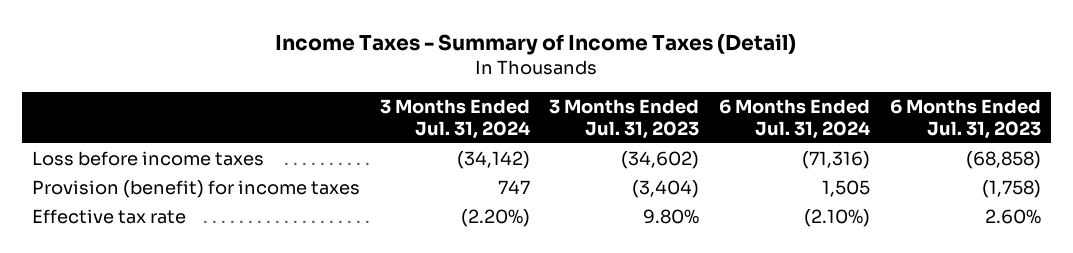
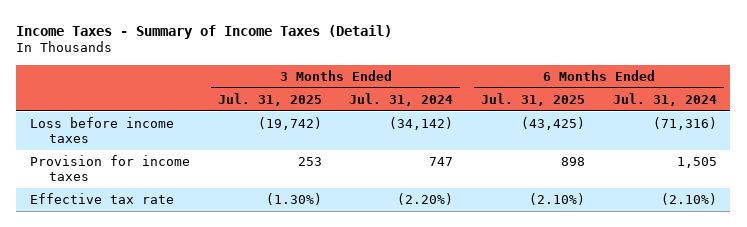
- | 3 Months Ended Jul. 31, 2024 | 3 Months Ended Jul. 31, 2023 | 6 Months Ended Jul. 31, 2024 | 6 Months Ended Jul. 31, 2023
+ | 3 Months Ended Jul. 31, 2025 | 3 Months Ended Jul. 31, 2024 | 6 Months Ended Jul. 31, 2025 | 6 Months Ended Jul. 31, 2024
- Provision (benefit) for income taxes | 747 | (3,404) | 1,505 | (1,758)
+ Provision for income taxes | 253 | 747 | 898 | 1,505

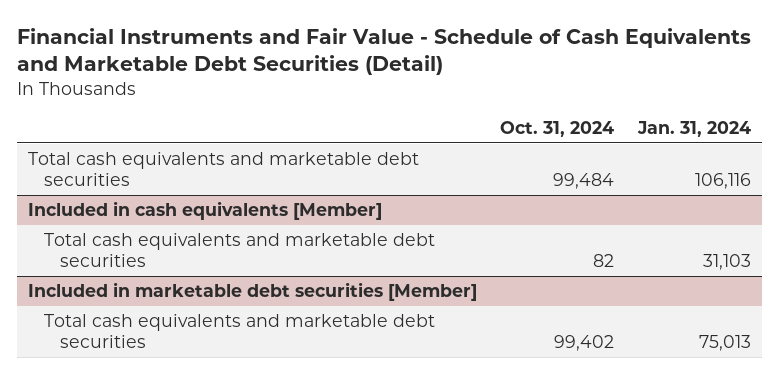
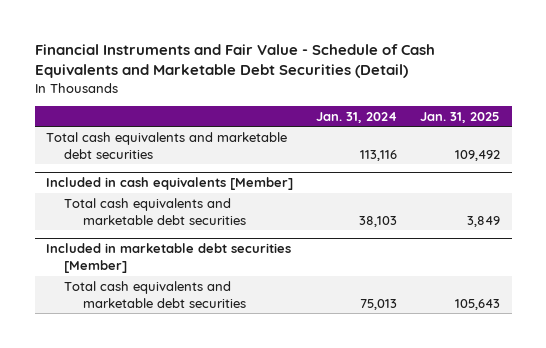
- | Oct. 31, 2024 | Jan. 31, 2024
+ | Jan. 31, 2024 | Jan. 31, 2025
- Total cash equivalents and marketable debt securities | 99,484 | 106,116
+ Total cash equivalents and marketable debt securities | 113,116 | 109,492
@ Included in cash equivalents [Member]
- Total cash equivalents and marketable debt securities | 82 | 31,103
+ Total cash equivalents and marketable debt securities | 38,103 | 3,849

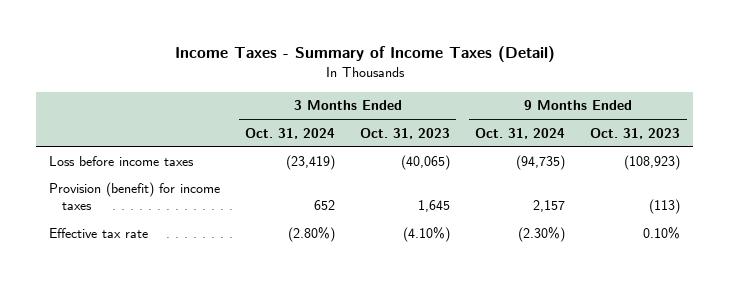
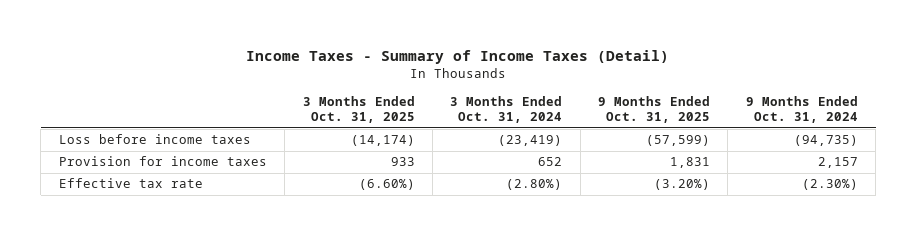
- | 3 Months Ended Oct. 31, 2024 | 3 Months Ended Oct. 31, 2023 | 9 Months Ended Oct. 31, 2024 | 9 Months Ended Oct. 31, 2023
+ | 3 Months Ended Oct. 31, 2025 | 3 Months Ended Oct. 31, 2024 | 9 Months Ended Oct. 31, 2025 | 9 Months Ended Oct. 31, 2024
- Provision (benefit) for income taxes | 652 | 1,645 | 2,157 | (113)
+ Provision for income taxes | 933 | 652 | 1,831 | 2,157

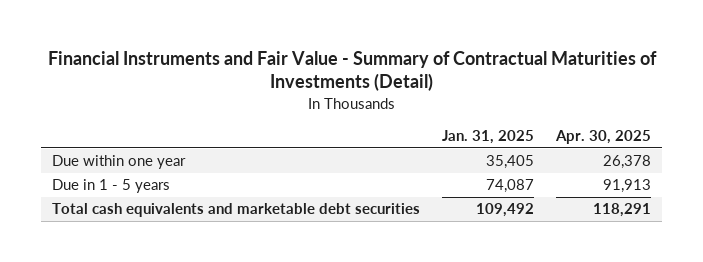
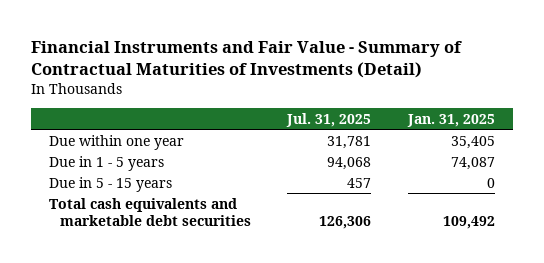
- | Jan. 31, 2025 | Apr. 30, 2025
+ | Jul. 31, 2025 | Jan. 31, 2025
+ Due in 5 - 15 years | 457 | 0

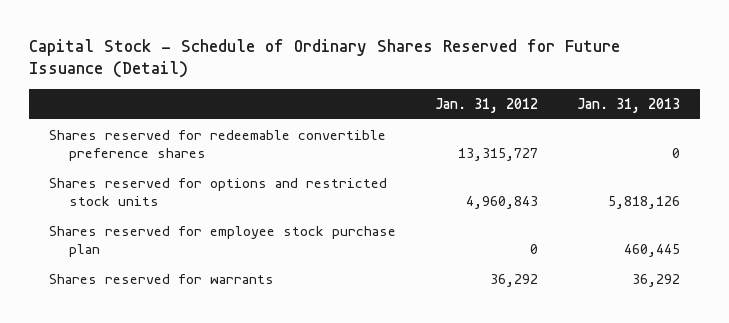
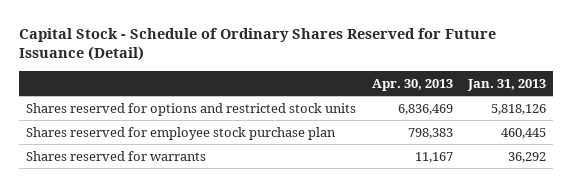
- | Jan. 31, 2012 | Jan. 31, 2013
+ | Apr. 30, 2013 | Jan. 31, 2013
- Shares reserved for redeemable convertible preference shares | 13,315,727 | 0

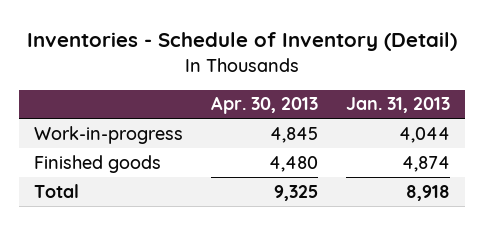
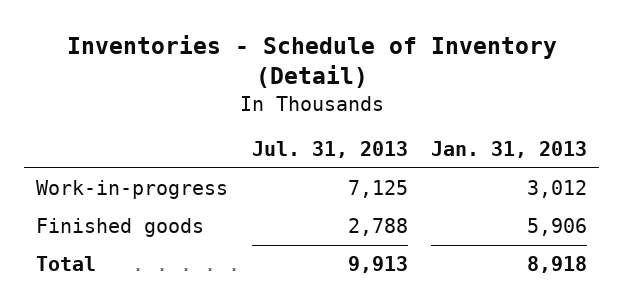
- | Apr. 30, 2013 | Jan. 31, 2013
+ | Jul. 31, 2013 | Jan. 31, 2013
- Work-in-progress | 4,845 | 4,044
- Finished goods | 4,480 | 4,874
+ Work-in-progress | 7,125 | 3,012
+ Finished goods | 2,788 | 5,906

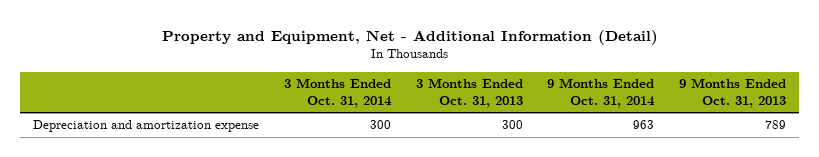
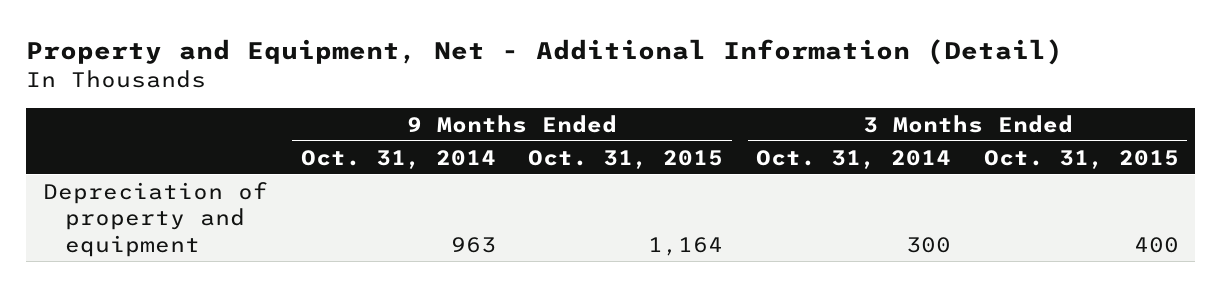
- | 3 Months Ended Oct. 31, 2014 | 3 Months Ended Oct. 31, 2013 | 9 Months Ended Oct. 31, 2014 | 9 Months Ended Oct. 31, 2013
+ | 9 Months Ended Oct. 31, 2014 | 9 Months Ended Oct. 31, 2015 | 3 Months Ended Oct. 31, 2014 | 3 Months Ended Oct. 31, 2015
- Depreciation and amortization expense | 300 | 300 | 963 | 789
+ Depreciation of property and equipment | 963 | 1,164 | 300 | 400

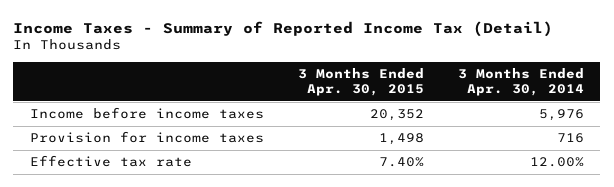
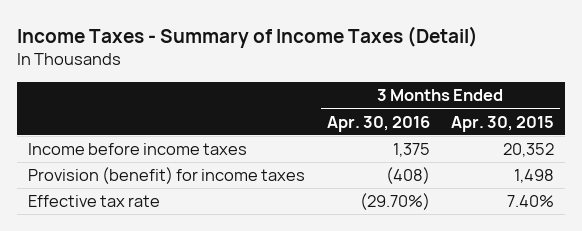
- Income Taxes - Summary of Reported Income Tax (Detail)
+ Income Taxes - Summary of Income Taxes (Detail)
- | 3 Months Ended Apr. 30, 2015 | 3 Months Ended Apr. 30, 2014
+ | 3 Months Ended Apr. 30, 2016 | 3 Months Ended Apr. 30, 2015
- Provision for income taxes | 1,498 | 716
+ Provision (benefit) for income taxes | (408) | 1,498

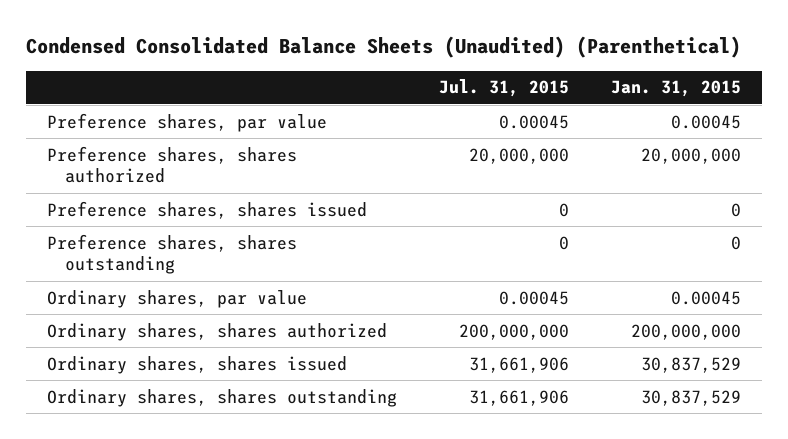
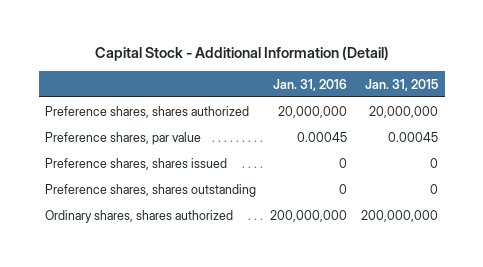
- Condensed Consolidated Balance Sheets (Unaudited) (Parenthetical)
+ Capital Stock - Additional Information (Detail)
- | Jul. 31, 2015 | Jan. 31, 2015
+ | Jan. 31, 2016 | Jan. 31, 2015
moved down: Preference shares, par value | 0.00045 | 0.00045
- Ordinary shares, par value | 0.00045 | 0.00045
- Ordinary shares, shares issued | 31,661,906 | 30,837,529
- Ordinary shares, shares outstanding | 31,661,906 | 30,837,529

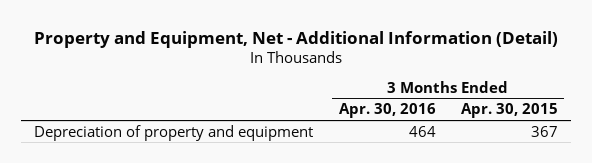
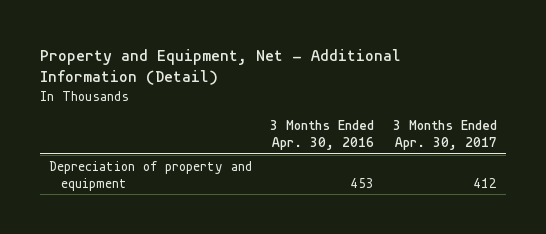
- | 3 Months Ended Apr. 30, 2016 | 3 Months Ended Apr. 30, 2015
+ | 3 Months Ended Apr. 30, 2016 | 3 Months Ended Apr. 30, 2017
- Depreciation of property and equipment | 464 | 367
+ Depreciation of property and equipment | 453 | 412

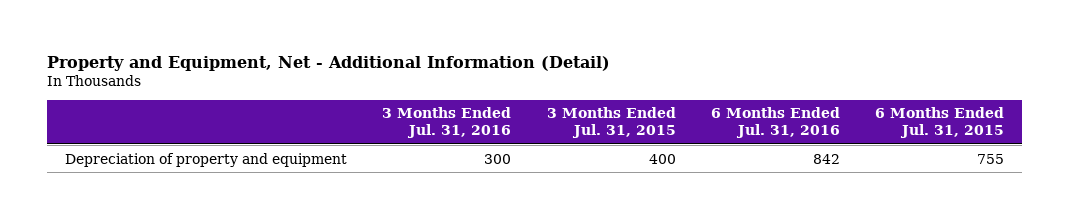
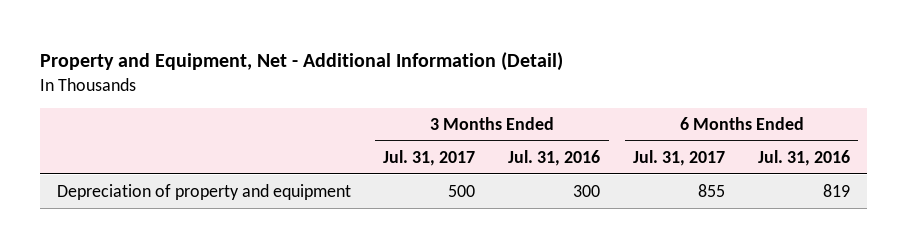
- | 3 Months Ended Jul. 31, 2016 | 3 Months Ended Jul. 31, 2015 | 6 Months Ended Jul. 31, 2016 | 6 Months Ended Jul. 31, 2015
+ | 3 Months Ended Jul. 31, 2017 | 3 Months Ended Jul. 31, 2016 | 6 Months Ended Jul. 31, 2017 | 6 Months Ended Jul. 31, 2016
- Depreciation of property and equipment | 300 | 400 | 842 | 755
+ Depreciation of property and equipment | 500 | 300 | 855 | 819

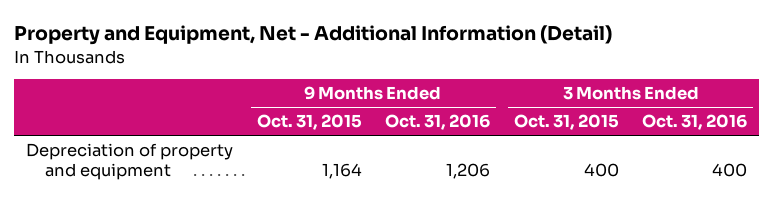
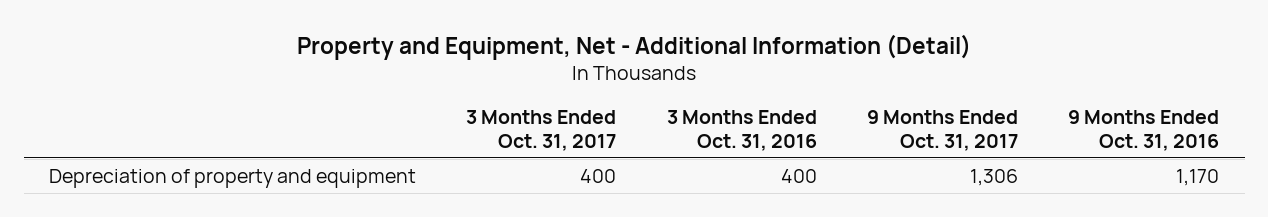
- | 9 Months Ended Oct. 31, 2015 | 9 Months Ended Oct. 31, 2016 | 3 Months Ended Oct. 31, 2015 | 3 Months Ended Oct. 31, 2016
+ | 3 Months Ended Oct. 31, 2017 | 3 Months Ended Oct. 31, 2016 | 9 Months Ended Oct. 31, 2017 | 9 Months Ended Oct. 31, 2016
- Depreciation of property and equipment | 1,164 | 1,206 | 400 | 400
+ Depreciation of property and equipment | 400 | 400 | 1,306 | 1,170

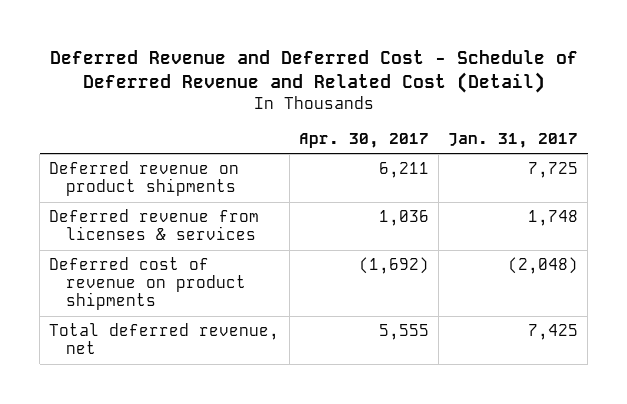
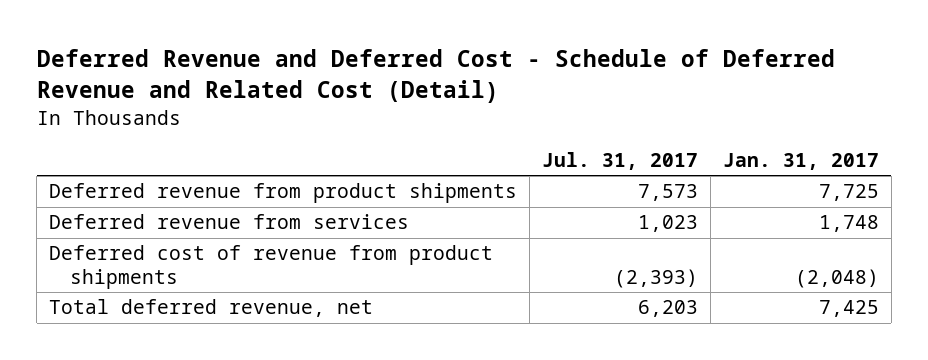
- | Apr. 30, 2017 | Jan. 31, 2017
+ | Jul. 31, 2017 | Jan. 31, 2017
- Deferred revenue on product shipments | 6,211 | 7,725
- Deferred revenue from licenses & services | 1,036 | 1,748
- Deferred cost of revenue on product shipments | (1,692) | (2,048)
+ Deferred revenue from product shipments | 7,573 | 7,725
+ Deferred revenue from services | 1,023 | 1,748
+ Deferred cost of revenue from product shipments | (2,393) | (2,048)

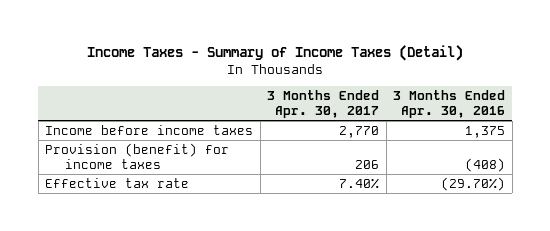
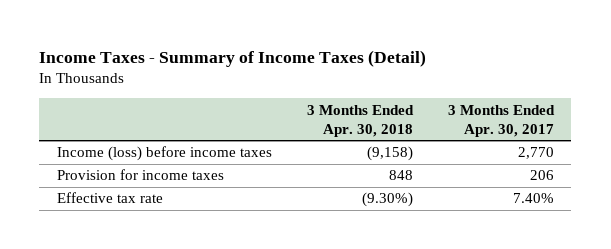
- | 3 Months Ended Apr. 30, 2017 | 3 Months Ended Apr. 30, 2016
+ | 3 Months Ended Apr. 30, 2018 | 3 Months Ended Apr. 30, 2017
- Income before income taxes | 2,770 | 1,375
- Provision (benefit) for income taxes | 206 | (408)
+ Income (loss) before income taxes | (9,158) | 2,770
+ Provision for income taxes | 848 | 206

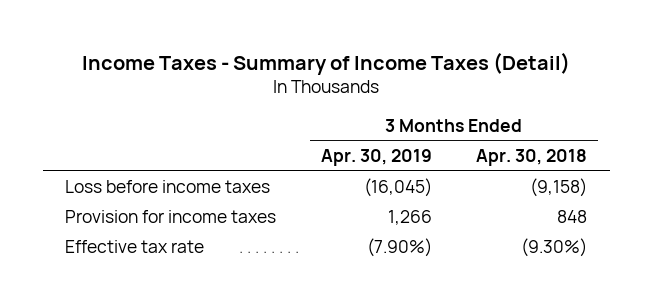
- | 3 Months Ended Apr. 30, 2018 | 3 Months Ended Apr. 30, 2017
+ | 3 Months Ended Apr. 30, 2019 | 3 Months Ended Apr. 30, 2018
- Income (loss) before income taxes | (9,158) | 2,770
+ Loss before income taxes | (16,045) | (9,158)

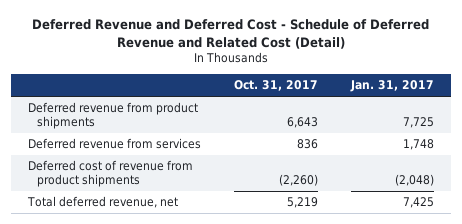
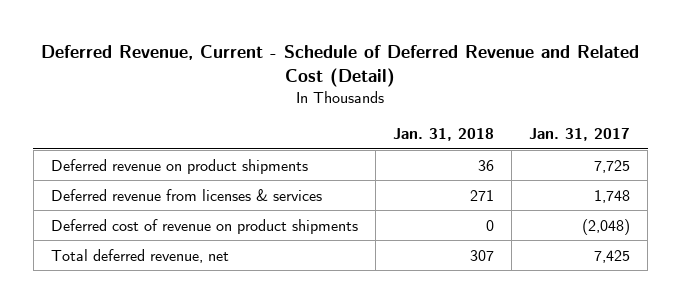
- Deferred Revenue and Deferred Cost - Schedule of Deferred Revenue and Related Cost (Detail)
+ Deferred Revenue, Current - Schedule of Deferred Revenue and Related Cost (Detail)
- | Oct. 31, 2017 | Jan. 31, 2017
+ | Jan. 31, 2018 | Jan. 31, 2017
- Deferred revenue from product shipments | 6,643 | 7,725
- Deferred revenue from services | 836 | 1,748
- Deferred cost of revenue from product shipments | (2,260) | (2,048)
+ Deferred revenue on product shipments | 36 | 7,725
+ Deferred revenue from licenses & services | 271 | 1,748
+ Deferred cost of revenue on product shipments | 0 | (2,048)

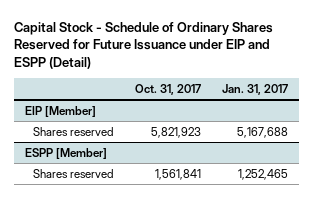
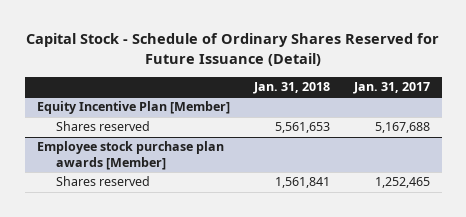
- Capital Stock - Schedule of Ordinary Shares Reserved for Future Issuance under EIP and ESPP (Detail)
+ Capital Stock - Schedule of Ordinary Shares Reserved for Future Issuance (Detail)
- | Oct. 31, 2017 | Jan. 31, 2017
+ | Jan. 31, 2018 | Jan. 31, 2017
- EIP [Member]
+ Equity Incentive Plan [Member]
- ESPP [Member]
+ Employee stock purchase plan awards [Member]

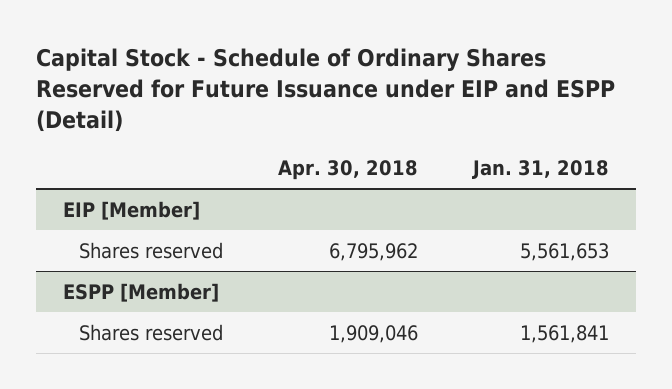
- Capital Stock - Schedule of Ordinary Shares Reserved for Future Issuance (Detail)
+ Capital Stock - Schedule of Ordinary Shares Reserved for Future Issuance under EIP and ESPP (Detail)
- | Jan. 31, 2018 | Jan. 31, 2017
+ | Apr. 30, 2018 | Jan. 31, 2018
- Equity Incentive Plan [Member]
+ EIP [Member]
- Employee stock purchase plan awards [Member]
+ ESPP [Member]

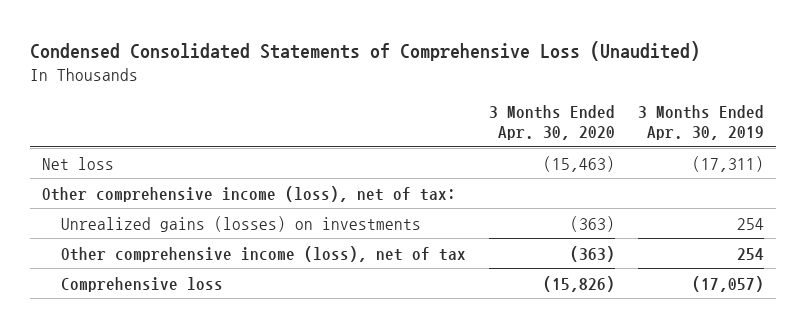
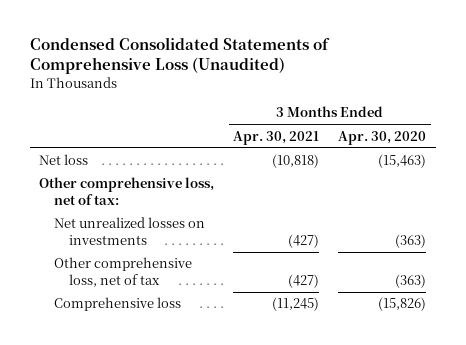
- | 3 Months Ended Apr. 30, 2020 | 3 Months Ended Apr. 30, 2019
+ | 3 Months Ended Apr. 30, 2021 | 3 Months Ended Apr. 30, 2020
- Other comprehensive income (loss), net of tax:
- Unrealized gains (losses) on investments | (363) | 254
- Other comprehensive income (loss), net of tax | (363) | 254
+ Other comprehensive loss, net of tax:
+ Net unrealized losses on investments | (427) | (363)
+ Other comprehensive loss, net of tax | (427) | (363)

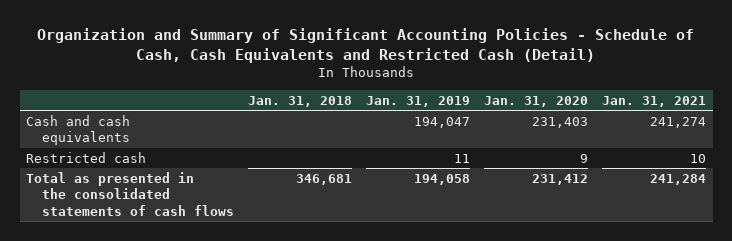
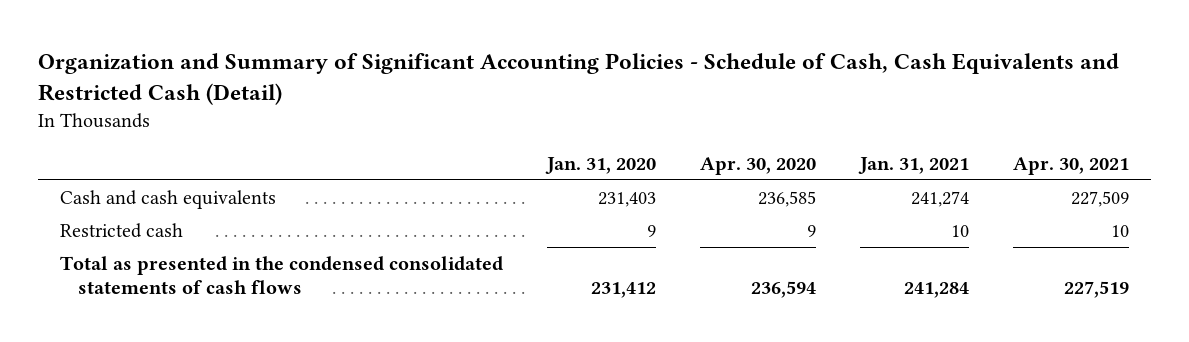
- | Jan. 31, 2018 | Jan. 31, 2019 | Jan. 31, 2020 | Jan. 31, 2021
+ | Jan. 31, 2020 | Apr. 30, 2020 | Jan. 31, 2021 | Apr. 30, 2021
- Total as presented in the consolidated statements of cash flows | 346,681 | 194,058 | 231,412 | 241,284
+ Total as presented in the condensed consolidated statements of cash flows | 231,412 | 236,594 | 241,284 | 227,519

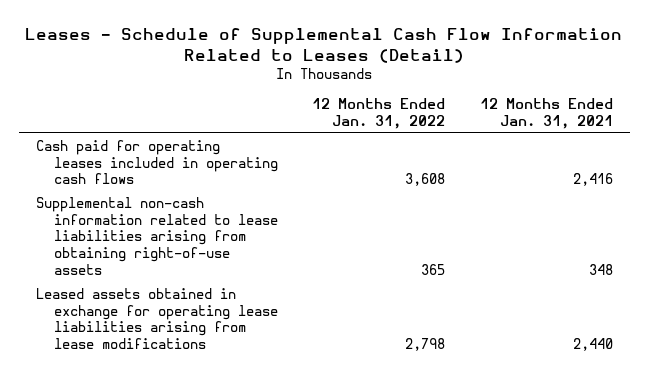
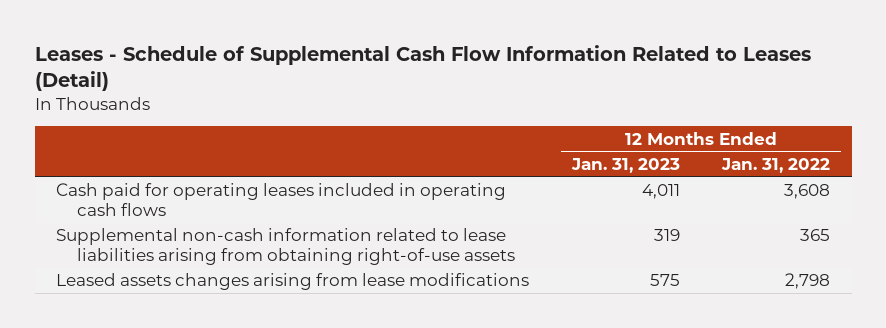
- | 12 Months Ended Jan. 31, 2022 | 12 Months Ended Jan. 31, 2021
+ | 12 Months Ended Jan. 31, 2023 | 12 Months Ended Jan. 31, 2022
- Leased assets obtained in exchange for operating lease liabilities arising from lease modifications | 2,798 | 2,440
+ Leased assets changes arising from lease modifications | 575 | 2,798

